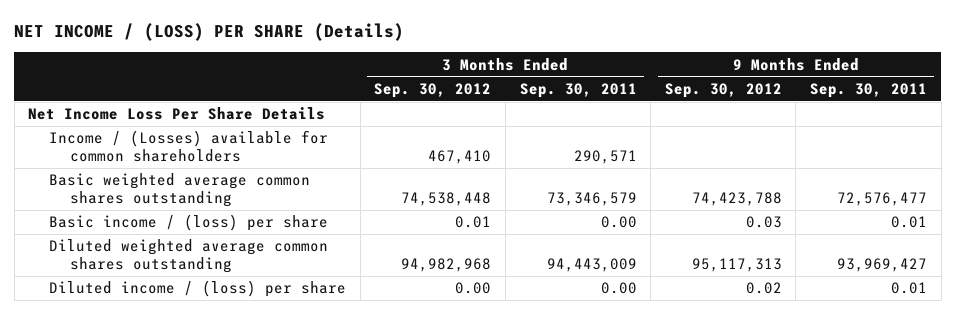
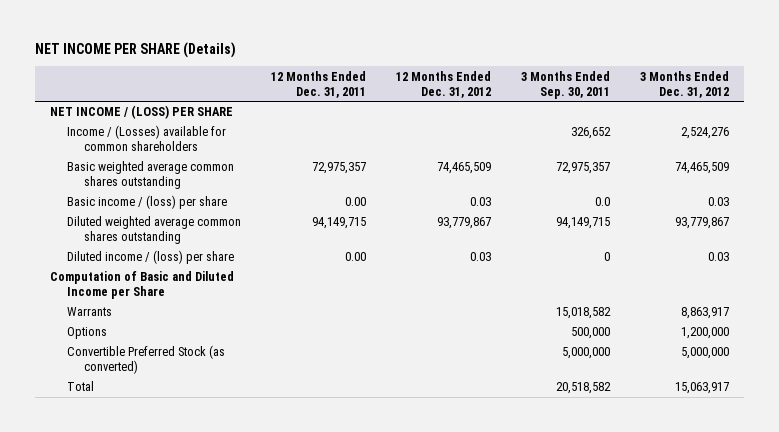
- NET INCOME / (LOSS) PER SHARE (Details)
+ NET INCOME PER SHARE (Details)
- | 3 Months Ended Sep. 30, 2012 | 3 Months Ended Sep. 30, 2011 | 9 Months Ended Sep. 30, 2012 | 9 Months Ended Sep. 30, 2011
+ | 12 Months Ended Dec. 31, 2011 | 12 Months Ended Dec. 31, 2012 | 3 Months Ended Sep. 30, 2011 | 3 Months Ended Dec. 31, 2012
- Net Income Loss Per Share Details
- Income / (Losses) available for common shareholders | 467,410 | 290,571 | |
- Basic weighted average common shares outstanding | 74,538,448 | 73,346,579 | 74,423,788 | 72,576,477
- Basic income / (loss) per share | 0.01 | 0.00 | 0.03 | 0.01
- Diluted weighted average common shares outstanding | 94,982,968 | 94,443,009 | 95,117,313 | 93,969,427
- Diluted income / (loss) per share | 0.00 | 0.00 | 0.02 | 0.01
+ NET INCOME / (LOSS) PER SHARE
+ Income / (Losses) available for common shareholders | | | 326,652 | 2,524,276
+ Basic weighted average common shares outstanding | 72,975,357 | 74,465,509 | 72,975,357 | 74,465,509
+ Basic income / (loss) per share | 0.00 | 0.03 | 0.0 | 0.03
+ Diluted weighted average common shares outstanding | 94,149,715 | 93,779,867 | 94,149,715 | 93,779,867
+ Diluted income / (loss) per share | 0.00 | 0.03 | 0 | 0.03
+ Computation of Basic and Diluted Income per Share
+ Warrants | | | 15,018,582 | 8,863,917
+ Options | | | 500,000 | 1,200,000
+ Convertible Preferred Stock (as converted) | | | 5,000,000 | 5,000,000
+ Total | | | 20,518,582 | 15,063,917

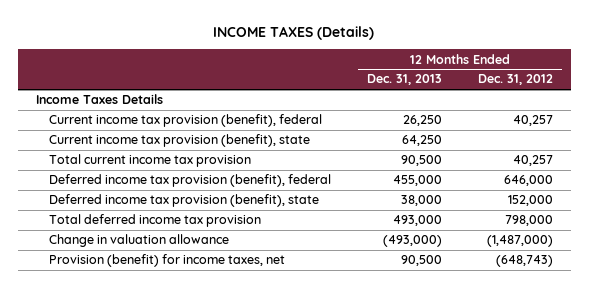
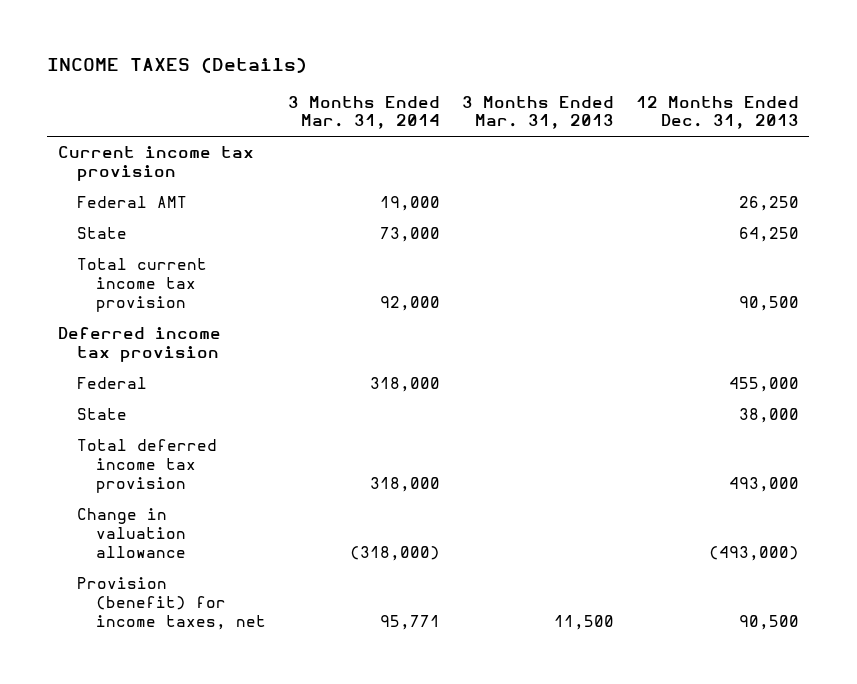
- | 12 Months Ended Dec. 31, 2013 | 12 Months Ended Dec. 31, 2012
+ | 3 Months Ended Mar. 31, 2014 | 3 Months Ended Mar. 31, 2013 | 12 Months Ended Dec. 31, 2013
- Income Taxes Details
- Current income tax provision (benefit), federal | 26,250 | 40,257
- Current income tax provision (benefit), state | 64,250 |
+ Current income tax provision
+ Federal AMT | 19,000 | | 26,250
+ State | 73,000 | | 64,250
- Deferred income tax provision (benefit), federal | 455,000 | 646,000
- Deferred income tax provision (benefit), state | 38,000 | 152,000
+ Deferred income tax provision
+ Federal | 318,000 | | 455,000
+ State | | | 38,000

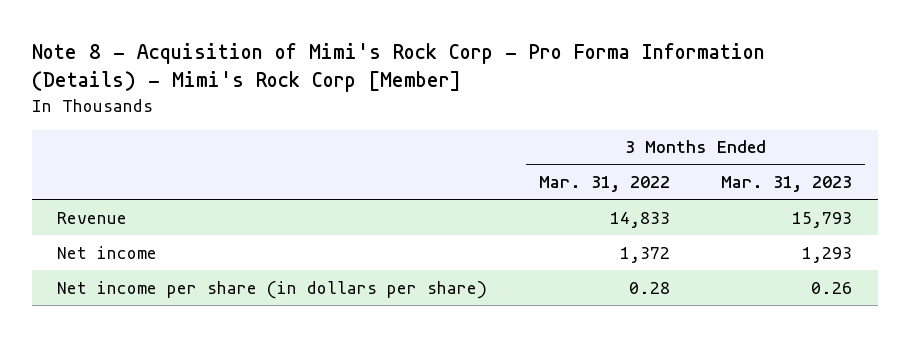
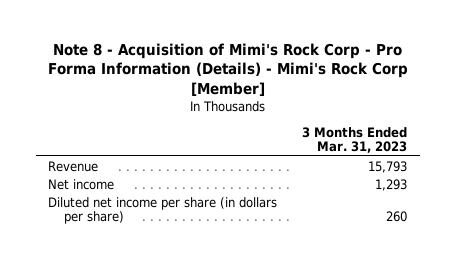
- | 3 Months Ended Mar. 31, 2022 | 3 Months Ended Mar. 31, 2023
+ | 3 Months Ended Mar. 31, 2023
- Net income per share (in dollars per share) | 0.28 | 0.26
+ Diluted net income per share (in dollars per share) | 260

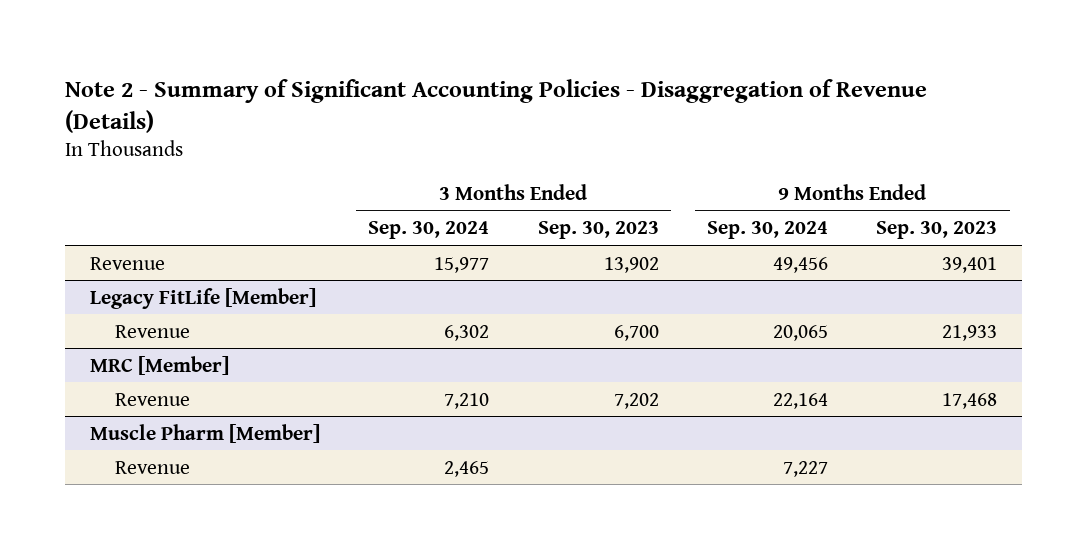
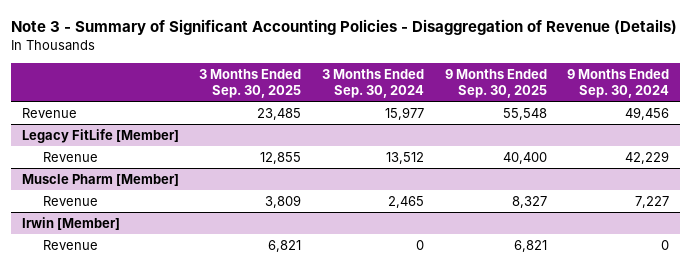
- Note 2 - Summary of Significant Accounting Policies - Disaggregation of Revenue (Details)
+ Note 3 - Summary of Significant Accounting Policies - Disaggregation of Revenue (Details)
- | 3 Months Ended Sep. 30, 2024 | 3 Months Ended Sep. 30, 2023 | 9 Months Ended Sep. 30, 2024 | 9 Months Ended Sep. 30, 2023
+ | 3 Months Ended Sep. 30, 2025 | 3 Months Ended Sep. 30, 2024 | 9 Months Ended Sep. 30, 2025 | 9 Months Ended Sep. 30, 2024
@ Legacy FitLife [Member]
- Revenue | 6,302 | 6,700 | 20,065 | 21,933
- MRC [Member]
- Revenue | 7,210 | 7,202 | 22,164 | 17,468
@ Legacy FitLife [Member]
+ Revenue | 12,855 | 13,512 | 40,400 | 42,229
+ Irwin [Member]
+ Revenue | 6,821 | 0 | 6,821 | 0

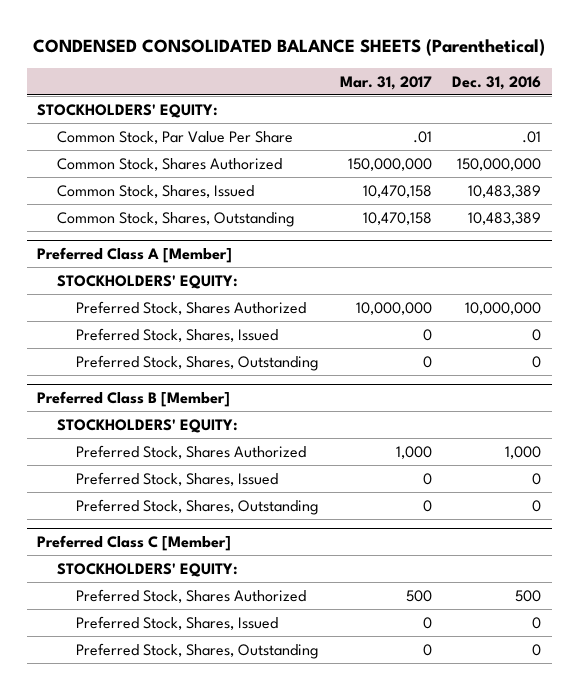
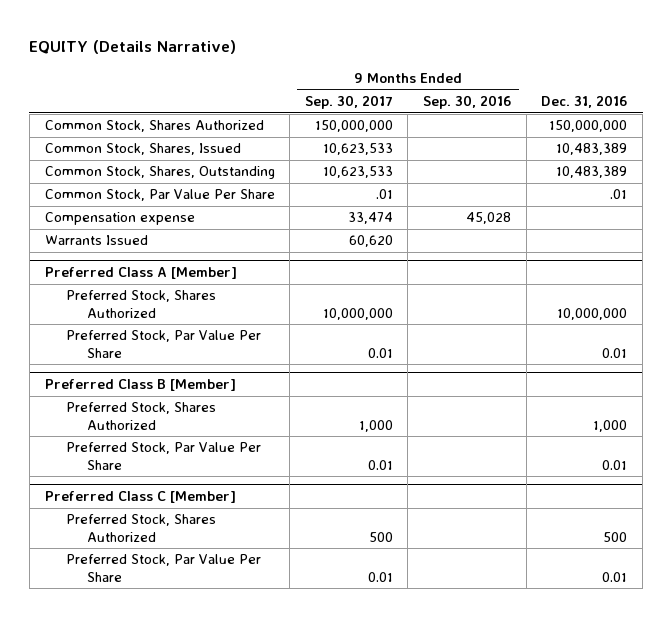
- CONDENSED CONSOLIDATED BALANCE SHEETS (Parenthetical)
+ EQUITY (Details Narrative)
- | Mar. 31, 2017 | Dec. 31, 2016
+ | 9 Months Ended Sep. 30, 2017 | 9 Months Ended Sep. 30, 2016 | Dec. 31, 2016
- STOCKHOLDERS' EQUITY:
moved down: Common Stock, Par Value Per Share | .01 | | .01
+ Compensation expense | 33,474 | 45,028 |
+ Warrants Issued | 60,620 | |
@ Preferred Class A [Member]
- STOCKHOLDERS' EQUITY:
- Preferred Stock, Shares, Issued | 0 | 0
- Preferred Stock, Shares, Outstanding | 0 | 0
+ Preferred Stock, Par Value Per Share | 0.01 | | 0.01
@ Preferred Class B [Member]
- STOCKHOLDERS' EQUITY:
- Preferred Stock, Shares, Issued | 0 | 0
- Preferred Stock, Shares, Outstanding | 0 | 0
+ Preferred Stock, Par Value Per Share | 0.01 | | 0.01
@ Preferred Class C [Member]
- STOCKHOLDERS' EQUITY:
- Preferred Stock, Shares, Issued | 0 | 0
- Preferred Stock, Shares, Outstanding | 0 | 0
+ Preferred Stock, Par Value Per Share | 0.01 | | 0.01

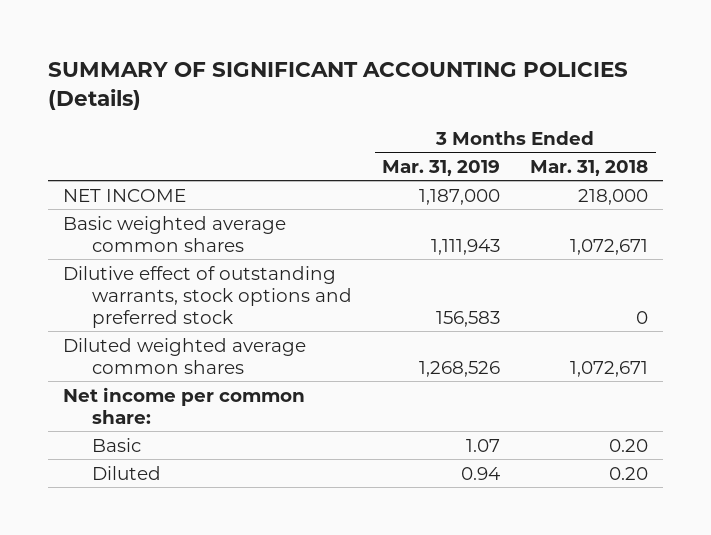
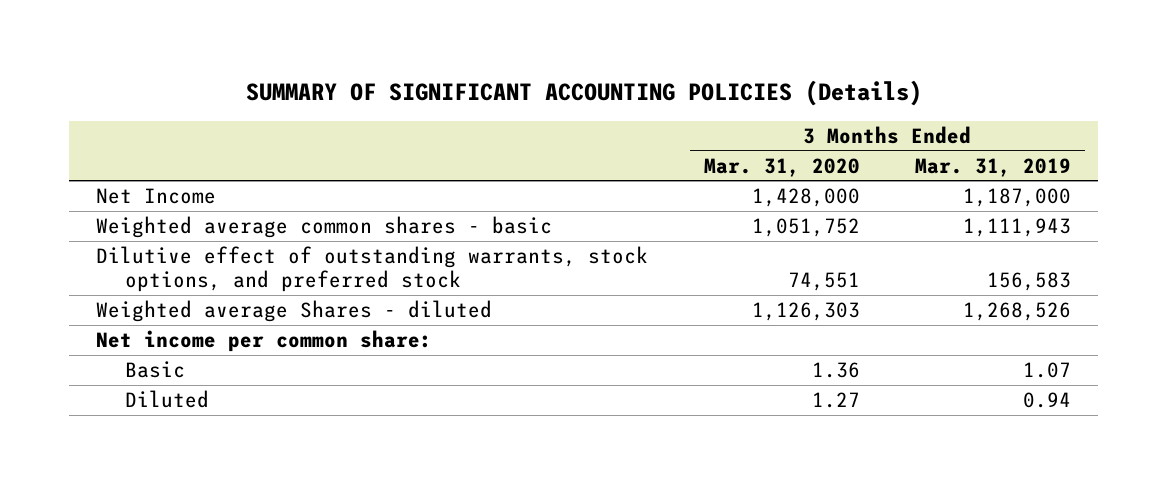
- | 3 Months Ended Mar. 31, 2019 | 3 Months Ended Mar. 31, 2018
+ | 3 Months Ended Mar. 31, 2020 | 3 Months Ended Mar. 31, 2019
- NET INCOME | 1,187,000 | 218,000
- Basic weighted average common shares | 1,111,943 | 1,072,671
- Dilutive effect of outstanding warrants, stock options and preferred stock | 156,583 | 0
- Diluted weighted average common shares | 1,268,526 | 1,072,671
+ Net Income | 1,428,000 | 1,187,000
+ Weighted average common shares - basic | 1,051,752 | 1,111,943
+ Dilutive effect of outstanding warrants, stock options, and preferred stock | 74,551 | 156,583
+ Weighted average Shares - diluted | 1,126,303 | 1,268,526

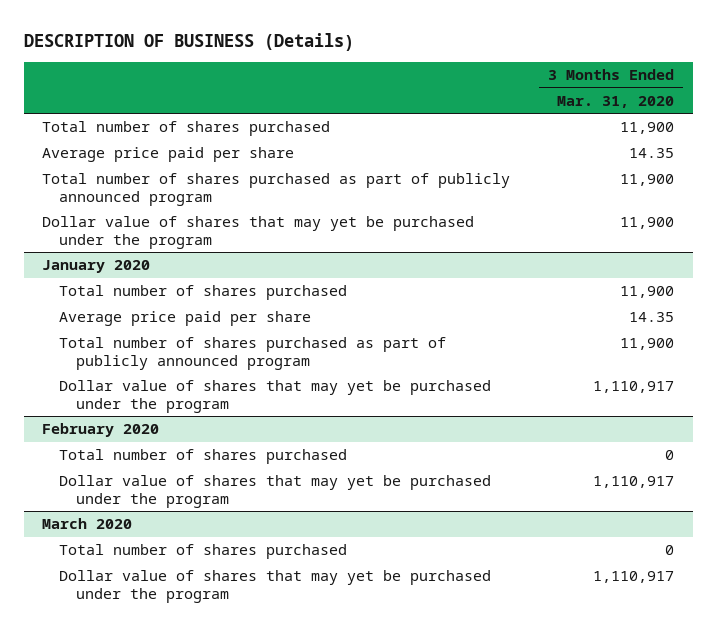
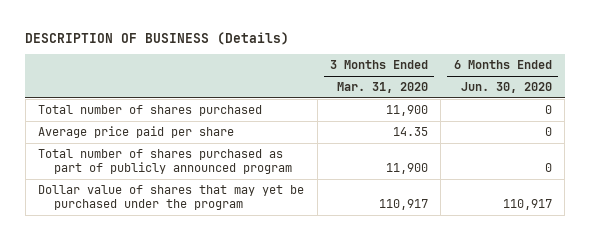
- | 3 Months Ended Mar. 31, 2020
+ | 3 Months Ended Mar. 31, 2020 | 6 Months Ended Jun. 30, 2020
- Dollar value of shares that may yet be purchased under the program | 11,900
- January 2020
- Total number of shares purchased | 11,900
- Average price paid per share | 14.35
- Total number of shares purchased as part of publicly announced program | 11,900
- Dollar value of shares that may yet be purchased under the program | 1,110,917
- February 2020
- Total number of shares purchased | 0
- Dollar value of shares that may yet be purchased under the program | 1,110,917
- March 2020
- Total number of shares purchased | 0
- Dollar value of shares that may yet be purchased under the program | 1,110,917
+ Dollar value of shares that may yet be purchased under the program | 110,917 | 110,917

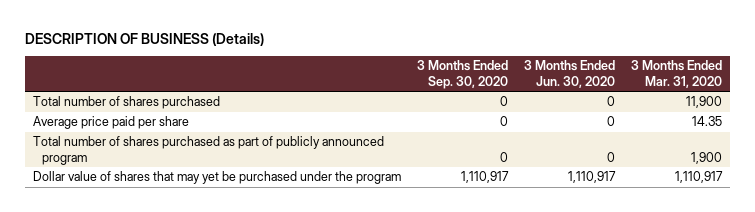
- | 3 Months Ended Mar. 31, 2020 | 6 Months Ended Jun. 30, 2020
+ | 3 Months Ended Sep. 30, 2020 | 3 Months Ended Jun. 30, 2020 | 3 Months Ended Mar. 31, 2020
- Total number of shares purchased as part of publicly announced program | 11,900 | 0
- Dollar value of shares that may yet be purchased under the program | 110,917 | 110,917
+ Total number of shares purchased as part of publicly announced program | 0 | 0 | 1,900
+ Dollar value of shares that may yet be purchased under the program | 1,110,917 | 1,110,917 | 1,110,917

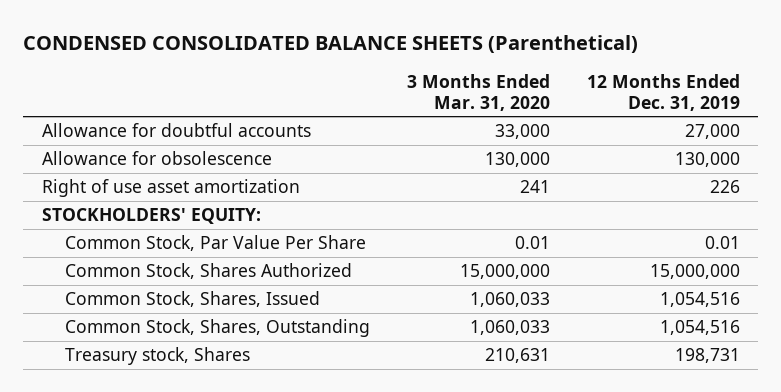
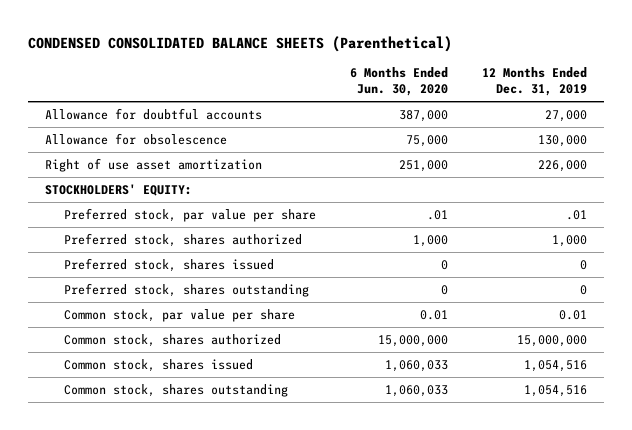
- | 3 Months Ended Mar. 31, 2020 | 12 Months Ended Dec. 31, 2019
+ | 6 Months Ended Jun. 30, 2020 | 12 Months Ended Dec. 31, 2019
- Right of use asset amortization | 241 | 226
+ Right of use asset amortization | 251,000 | 226,000
- Common Stock, Par Value Per Share | 0.01 | 0.01
- Common Stock, Shares Authorized | 15,000,000 | 15,000,000
- Common Stock, Shares, Issued | 1,060,033 | 1,054,516
- Common Stock, Shares, Outstanding | 1,060,033 | 1,054,516
- Treasury stock, Shares | 210,631 | 198,731
+ Preferred stock, par value per share | .01 | .01
+ Preferred stock, shares authorized | 1,000 | 1,000
+ Preferred stock, shares issued | 0 | 0
+ Preferred stock, shares outstanding | 0 | 0
+ Common stock, par value per share | 0.01 | 0.01
+ Common stock, shares authorized | 15,000,000 | 15,000,000
+ Common stock, shares issued | 1,060,033 | 1,054,516
+ Common stock, shares outstanding | 1,060,033 | 1,054,516

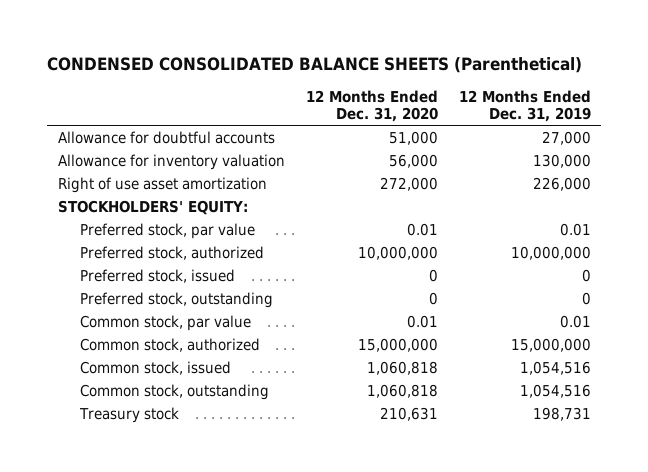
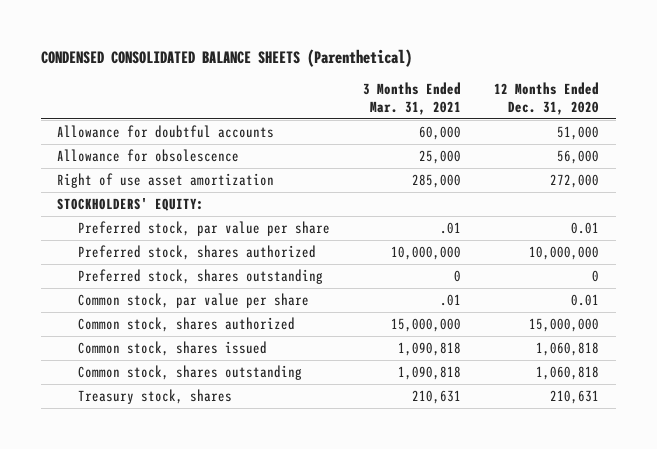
- | 12 Months Ended Dec. 31, 2020 | 12 Months Ended Dec. 31, 2019
+ | 3 Months Ended Mar. 31, 2021 | 12 Months Ended Dec. 31, 2020
- Allowance for inventory valuation | 56,000 | 130,000
+ Allowance for obsolescence | 25,000 | 56,000
- Preferred stock, par value | 0.01 | 0.01
- Preferred stock, authorized | 10,000,000 | 10,000,000
- Preferred stock, issued | 0 | 0
- Preferred stock, outstanding | 0 | 0
- Common stock, par value | 0.01 | 0.01
- Common stock, authorized | 15,000,000 | 15,000,000
- Common stock, issued | 1,060,818 | 1,054,516
- Common stock, outstanding | 1,060,818 | 1,054,516
- Treasury stock | 210,631 | 198,731
+ Preferred stock, par value per share | .01 | 0.01
+ Preferred stock, shares authorized | 10,000,000 | 10,000,000
+ Preferred stock, shares outstanding | 0 | 0
+ Common stock, par value per share | .01 | 0.01
+ Common stock, shares authorized | 15,000,000 | 15,000,000
+ Common stock, shares issued | 1,090,818 | 1,060,818
+ Common stock, shares outstanding | 1,090,818 | 1,060,818
+ Treasury stock, shares | 210,631 | 210,631

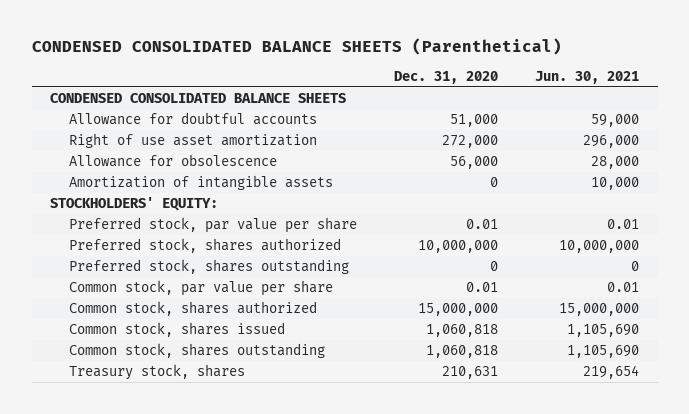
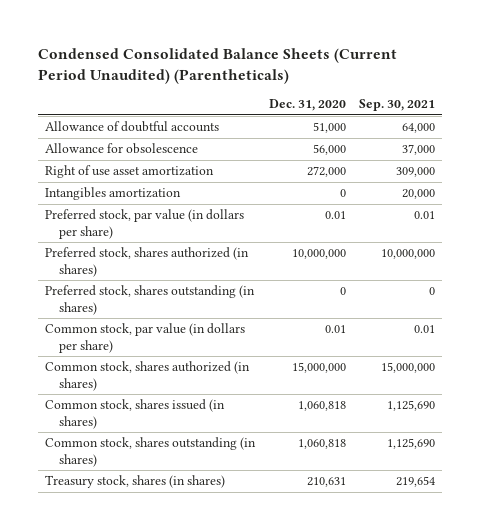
- CONDENSED CONSOLIDATED BALANCE SHEETS (Parenthetical)
+ Condensed Consolidated Balance Sheets (Current Period Unaudited) (Parentheticals)
- | Dec. 31, 2020 | Jun. 30, 2021
+ | Dec. 31, 2020 | Sep. 30, 2021
- CONDENSED CONSOLIDATED BALANCE SHEETS
- Allowance for doubtful accounts | 51,000 | 59,000
+ Allowance of doubtful accounts | 51,000 | 64,000
- Amortization of intangible assets | 0 | 10,000
- STOCKHOLDERS' EQUITY:
- Preferred stock, par value per share | 0.01 | 0.01
- Preferred stock, shares authorized | 10,000,000 | 10,000,000
- Preferred stock, shares outstanding | 0 | 0
- Common stock, par value per share | 0.01 | 0.01
- Common stock, shares authorized | 15,000,000 | 15,000,000
- Common stock, shares issued | 1,060,818 | 1,105,690
- Common stock, shares outstanding | 1,060,818 | 1,105,690
- Treasury stock, shares | 210,631 | 219,654
moved down: Right of use asset amortization | 272,000 | 309,000
+ Intangibles amortization | 0 | 20,000
+ Preferred stock, par value (in dollars per share) | 0.01 | 0.01
+ Preferred stock, shares authorized (in shares) | 10,000,000 | 10,000,000
+ Preferred stock, shares outstanding (in shares) | 0 | 0
+ Common stock, par value (in dollars per share) | 0.01 | 0.01
+ Common stock, shares authorized (in shares) | 15,000,000 | 15,000,000
+ Common stock, shares issued (in shares) | 1,060,818 | 1,125,690
+ Common stock, shares outstanding (in shares) | 1,060,818 | 1,125,690
+ Treasury stock, shares (in shares) | 210,631 | 219,654

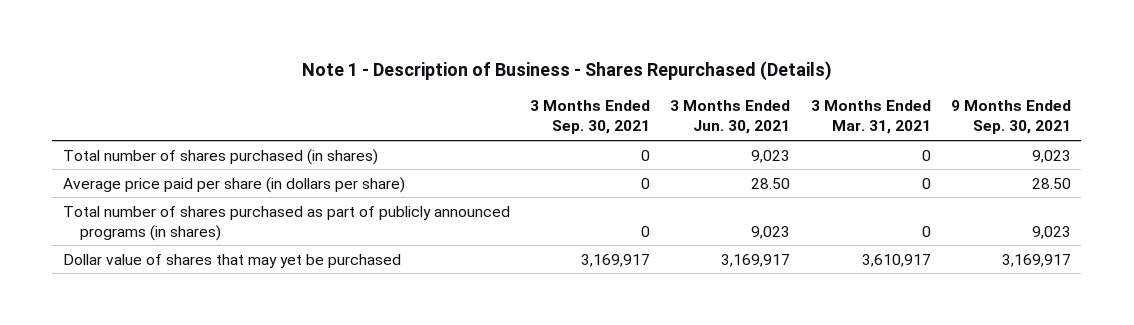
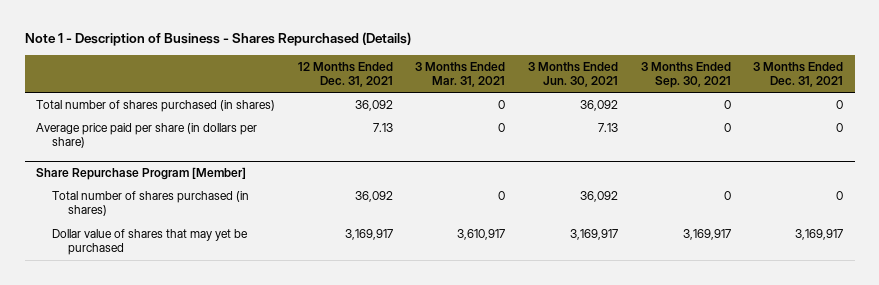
- | 3 Months Ended Sep. 30, 2021 | 3 Months Ended Jun. 30, 2021 | 3 Months Ended Mar. 31, 2021 | 9 Months Ended Sep. 30, 2021
+ | 12 Months Ended Dec. 31, 2021 | 3 Months Ended Mar. 31, 2021 | 3 Months Ended Jun. 30, 2021 | 3 Months Ended Sep. 30, 2021 | 3 Months Ended Dec. 31, 2021
- Total number of shares purchased (in shares) | 0 | 9,023 | 0 | 9,023
- Average price paid per share (in dollars per share) | 0 | 28.50 | 0 | 28.50
- Total number of shares purchased as part of publicly announced programs (in shares) | 0 | 9,023 | 0 | 9,023
+ Total number of shares purchased (in shares) | 36,092 | 0 | 36,092 | 0 | 0
+ Average price paid per share (in dollars per share) | 7.13 | 0 | 7.13 | 0 | 0
+ Share Repurchase Program [Member]
+ Total number of shares purchased (in shares) | 36,092 | 0 | 36,092 | 0 | 0

